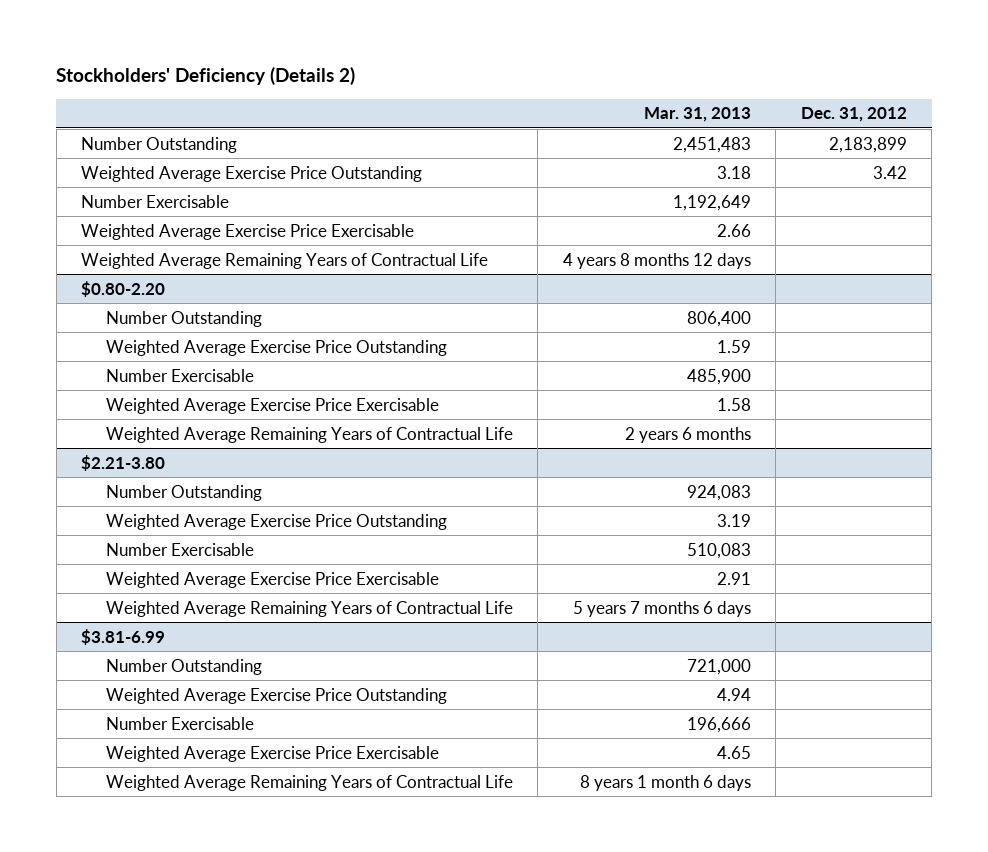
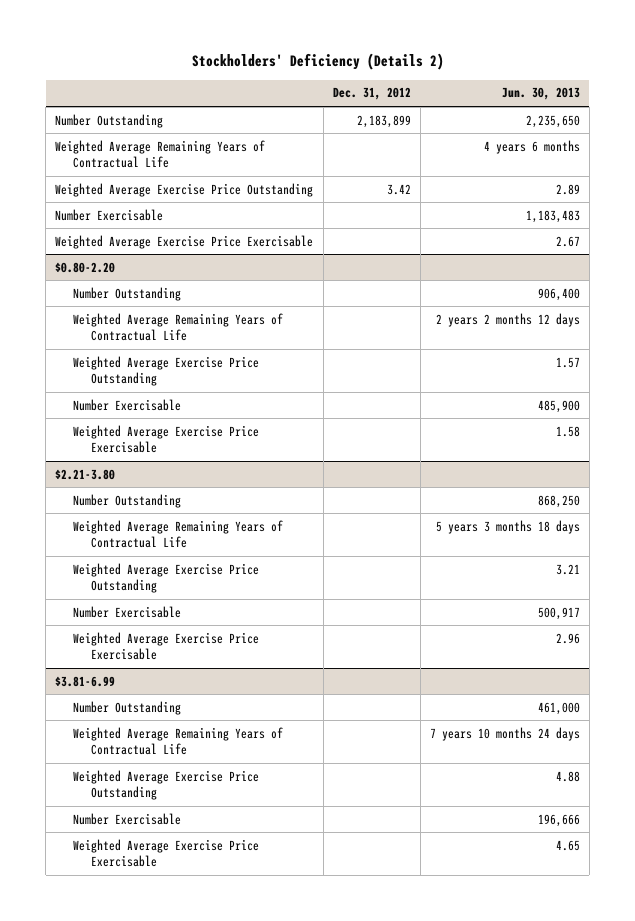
- | Mar. 31, 2013 | Dec. 31, 2012
+ | Dec. 31, 2012 | Jun. 30, 2013
moved up: Weighted Average Remaining Years of Contractual Life | | 4 years 6 months
@ $0.80-2.20
moved up: Weighted Average Remaining Years of Contractual Life | | 2 years 2 months 12 days
@ $2.21-3.80
moved up: Weighted Average Remaining Years of Contractual Life | | 5 years 3 months 18 days
@ $3.81-6.99
moved up: Weighted Average Remaining Years of Contractual Life | | 7 years 10 months 24 days

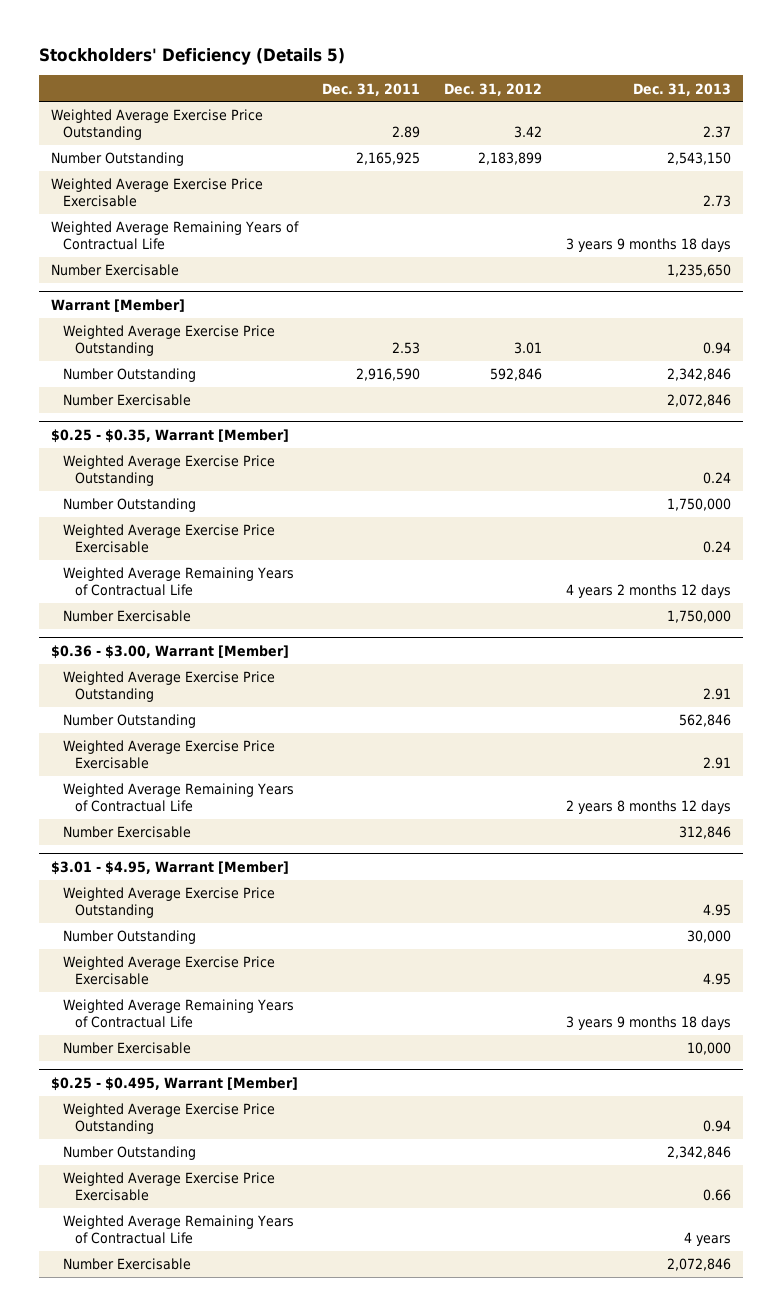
- Stockholders' Deficiency (Details 2)
+ Stockholders' Deficiency (Details 5)
- | Dec. 31, 2012 | Jun. 30, 2013
+ | Dec. 31, 2011 | Dec. 31, 2012 | Dec. 31, 2013
moved up: Weighted Average Exercise Price Outstanding | 2.89 | 3.42 | 2.37
moved up: Weighted Average Exercise Price Exercisable | | | 2.73
- $0.80-2.20
- Number Outstanding | | 906,400
- Weighted Average Remaining Years of Contractual Life | | 2 years 2 months 12 days
- Weighted Average Exercise Price Outstanding | | 1.57
- Number Exercisable | | 485,900
- Weighted Average Exercise Price Exercisable | | 1.58
- $2.21-3.80
- Number Outstanding | | 868,250
- Weighted Average Remaining Years of Contractual Life | | 5 years 3 months 18 days
- Weighted Average Exercise Price Outstanding | | 3.21
- Number Exercisable | | 500,917
- Weighted Average Exercise Price Exercisable | | 2.96
- $3.81-6.99
- Number Outstanding | | 461,000
- Weighted Average Remaining Years of Contractual Life | | 7 years 10 months 24 days
- Weighted Average Exercise Price Outstanding | | 4.88
- Number Exercisable | | 196,666
- Weighted Average Exercise Price Exercisable | | 4.65
+ Warrant [Member]
+ Weighted Average Exercise Price Outstanding | 2.53 | 3.01 | 0.94
+ Number Outstanding | 2,916,590 | 592,846 | 2,342,846
+ Number Exercisable | | | 2,072,846
+ $0.25 - $0.35, Warrant [Member]
+ Weighted Average Exercise Price Outstanding | | | 0.24
+ Number Outstanding | | | 1,750,000
+ Weighted Average Exercise Price Exercisable | | | 0.24
+ Weighted Average Remaining Years of Contractual Life | | | 4 years 2 months 12 days
+ Number Exercisable | | | 1,750,000
+ $0.36 - $3.00, Warrant [Member]
+ Weighted Average Exercise Price Outstanding | | | 2.91
+ Number Outstanding | | | 562,846
+ Weighted Average Exercise Price Exercisable | | | 2.91
+ Weighted Average Remaining Years of Contractual Life | | | 2 years 8 months 12 days
+ Number Exercisable | | | 312,846
+ $3.01 - $4.95, Warrant [Member]
+ Weighted Average Exercise Price Outstanding | | | 4.95
+ Number Outstanding | | | 30,000
+ Weighted Average Exercise Price Exercisable | | | 4.95
+ Weighted Average Remaining Years of Contractual Life | | | 3 years 9 months 18 days
+ Number Exercisable | | | 10,000
+ $0.25 - $0.495, Warrant [Member]
+ Weighted Average Exercise Price Outstanding | | | 0.94
+ Number Outstanding | | | 2,342,846
+ Weighted Average Exercise Price Exercisable | | | 0.66
+ Weighted Average Remaining Years of Contractual Life | | | 4 years
+ Number Exercisable | | | 2,072,846

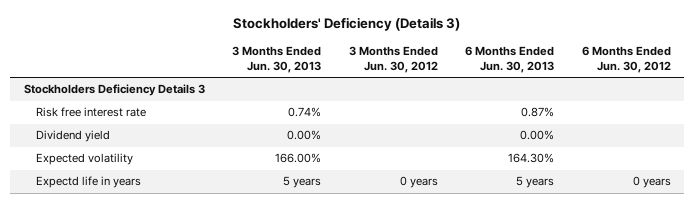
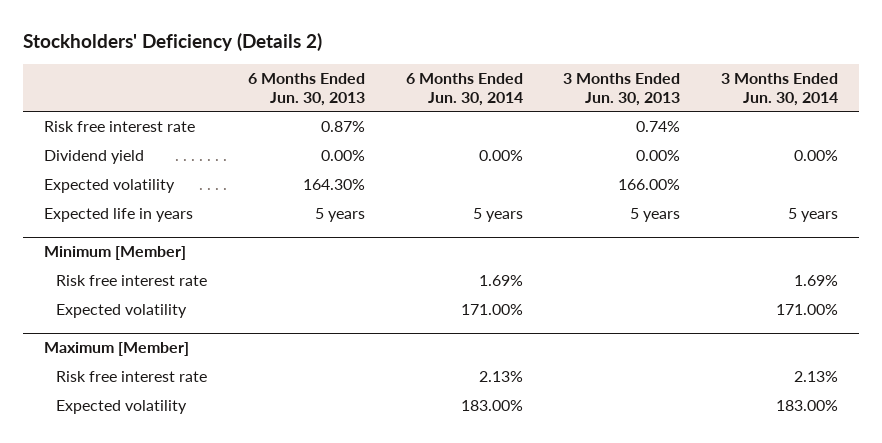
- Stockholders' Deficiency (Details 3)
+ Stockholders' Deficiency (Details 2)
- | 3 Months Ended Jun. 30, 2013 | 3 Months Ended Jun. 30, 2012 | 6 Months Ended Jun. 30, 2013 | 6 Months Ended Jun. 30, 2012
+ | 6 Months Ended Jun. 30, 2013 | 6 Months Ended Jun. 30, 2014 | 3 Months Ended Jun. 30, 2013 | 3 Months Ended Jun. 30, 2014
- Stockholders Deficiency Details 3
- Expectd life in years | 5 years | 0 years | 5 years | 0 years
+ Expected life in years | 5 years | 5 years | 5 years | 5 years
+ Minimum [Member]
+ Risk free interest rate | | 1.69% | | 1.69%
+ Expected volatility | | 171.00% | | 171.00%
+ Maximum [Member]
+ Risk free interest rate | | 2.13% | | 2.13%
+ Expected volatility | | 183.00% | | 183.00%

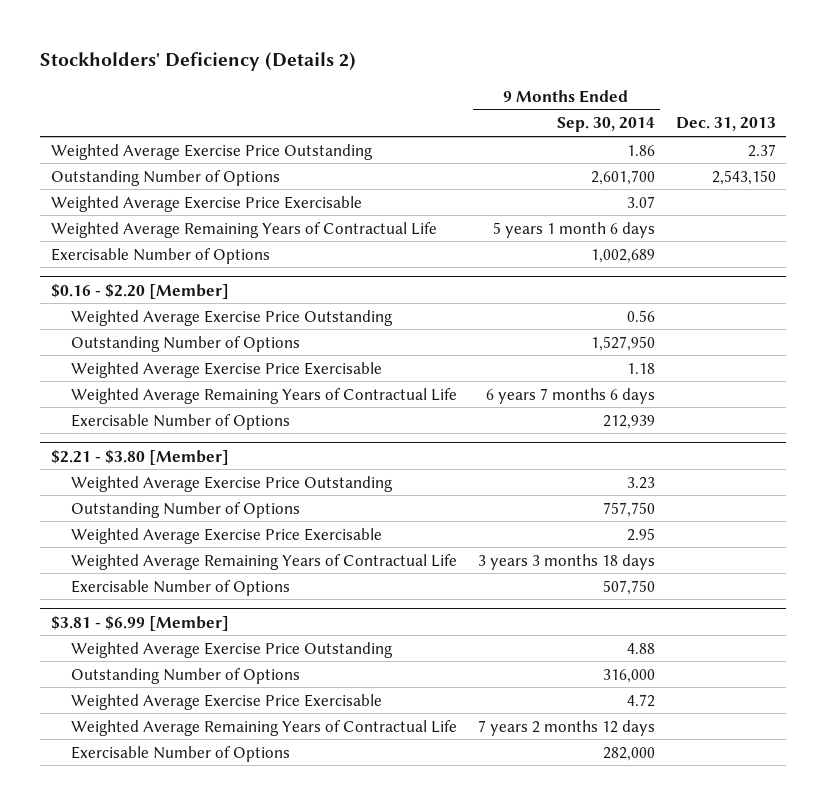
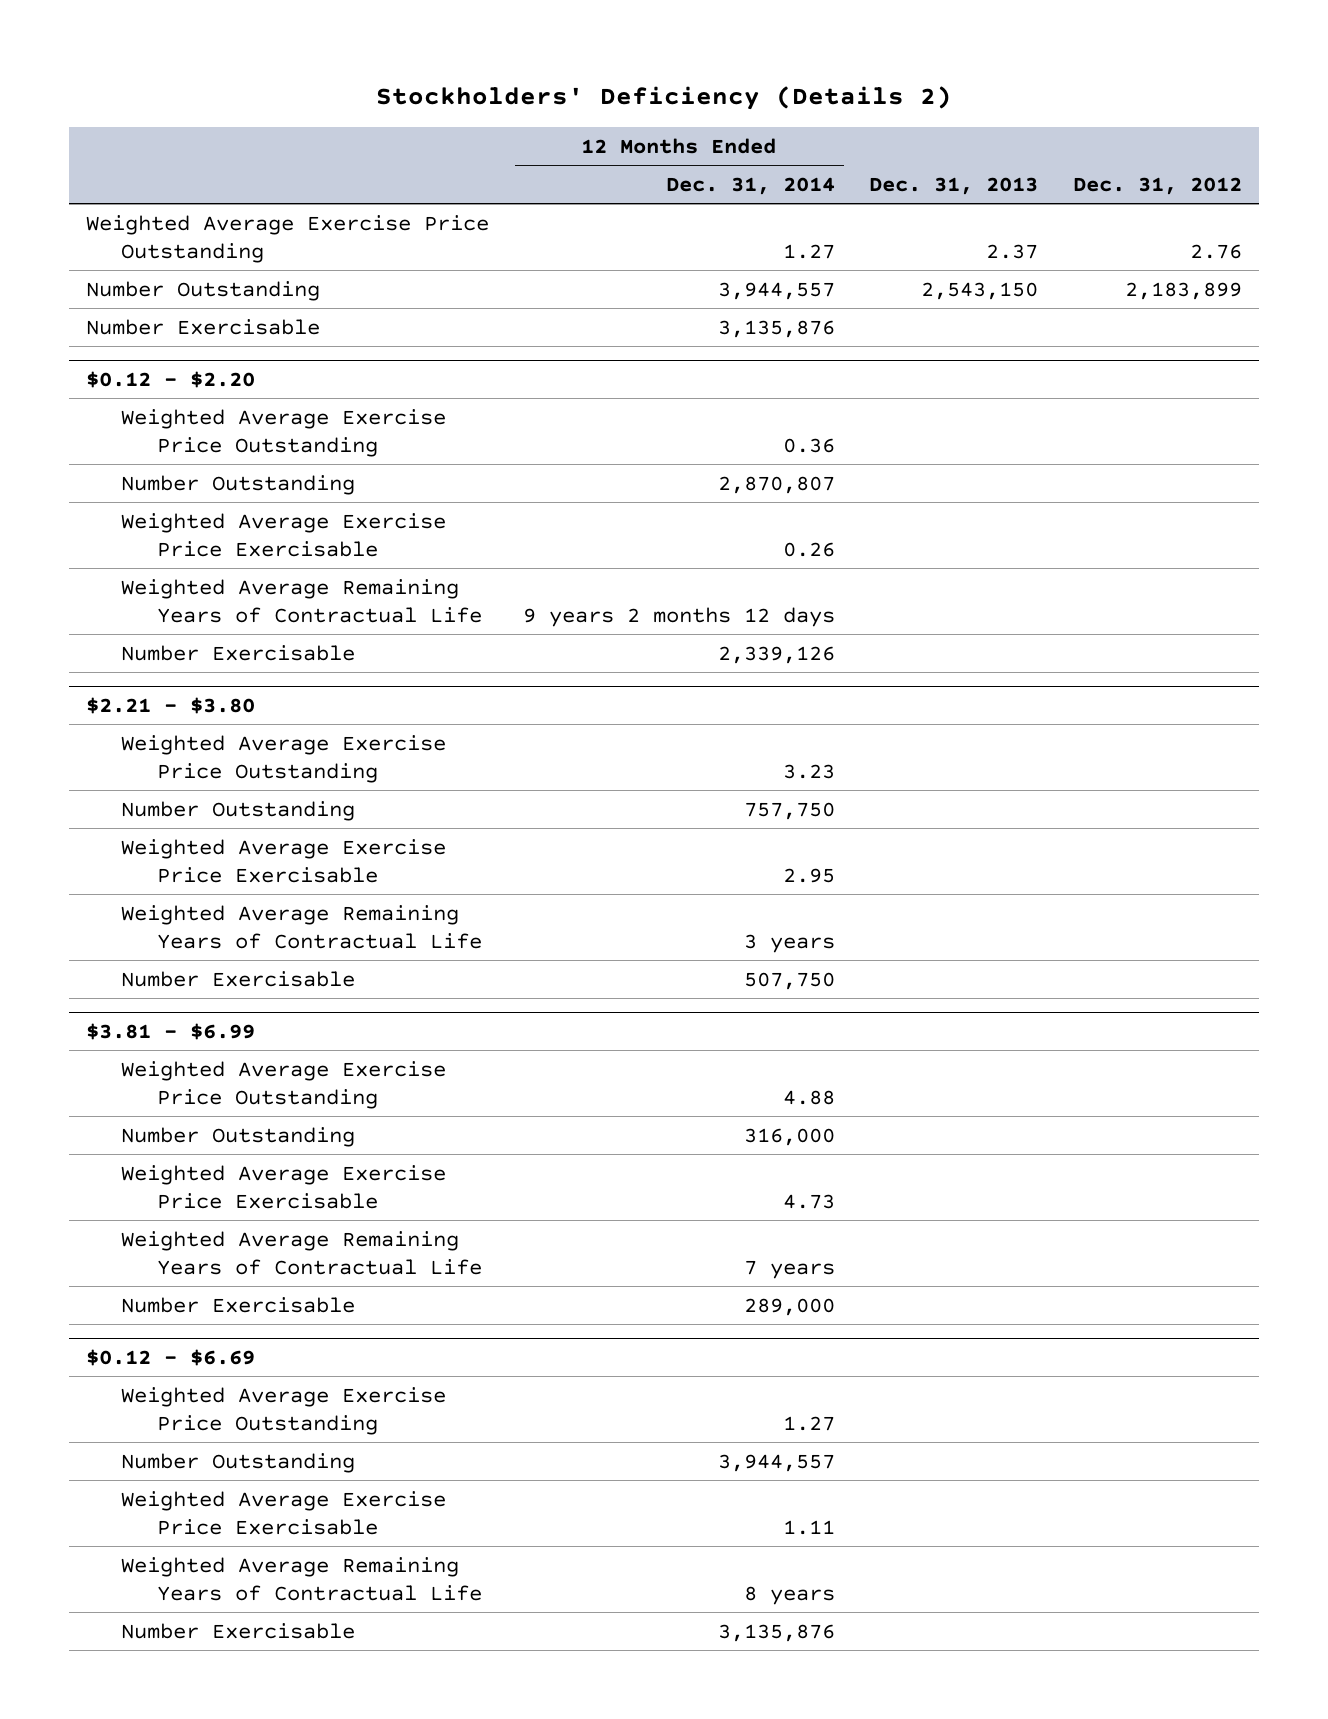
- | 9 Months Ended Sep. 30, 2014 | Dec. 31, 2013
+ | 12 Months Ended Dec. 31, 2014 | Dec. 31, 2013 | Dec. 31, 2012
- Outstanding Number of Options | 2,601,700 | 2,543,150
- Weighted Average Exercise Price Exercisable | 3.07 |
- Weighted Average Remaining Years of Contractual Life | 5 years 1 month 6 days |
- Exercisable Number of Options | 1,002,689 |
- $0.16 - $2.20 [Member]
+ Number Outstanding | 3,944,557 | 2,543,150 | 2,183,899
+ Number Exercisable | 3,135,876 | |
+ $0.12 - $2.20
- Outstanding Number of Options | 1,527,950 |
+ Number Outstanding | 2,870,807 | |
- Exercisable Number of Options | 212,939 |
- $2.21 - $3.80 [Member]
+ Number Exercisable | 2,339,126 | |
+ $2.21 - $3.80
- Outstanding Number of Options | 757,750 |
+ Number Outstanding | 757,750 | |
- Exercisable Number of Options | 507,750 |
- $3.81 - $6.99 [Member]
+ Number Exercisable | 507,750 | |
+ $3.81 - $6.99
- Outstanding Number of Options | 316,000 |
+ Number Outstanding | 316,000 | |
- Exercisable Number of Options | 282,000 |
+ Number Exercisable | 289,000 | |
+ $0.12 - $6.69
+ Weighted Average Exercise Price Outstanding | 1.27 | |
+ Number Outstanding | 3,944,557 | |
+ Weighted Average Exercise Price Exercisable | 1.11 | |
+ Weighted Average Remaining Years of Contractual Life | 8 years | |
+ Number Exercisable | 3,135,876 | |

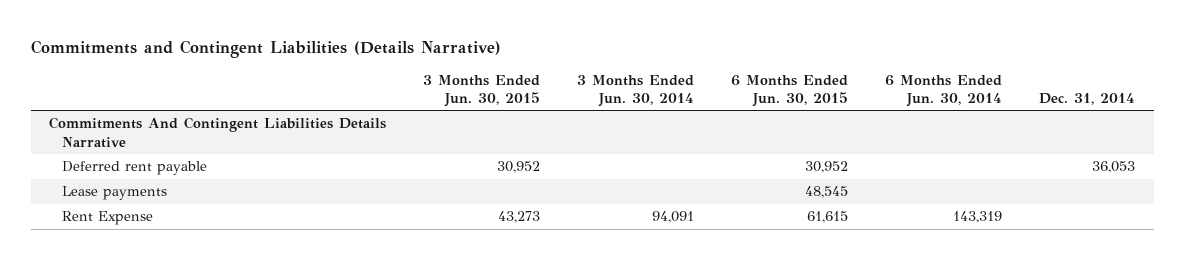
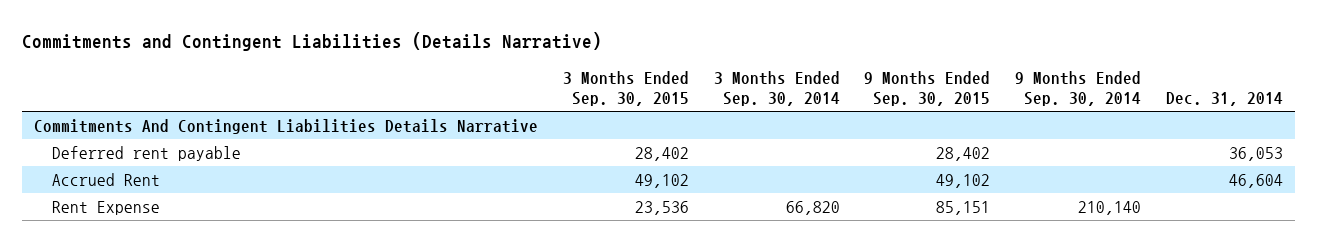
- | 3 Months Ended Jun. 30, 2015 | 3 Months Ended Jun. 30, 2014 | 6 Months Ended Jun. 30, 2015 | 6 Months Ended Jun. 30, 2014 | Dec. 31, 2014
+ | 3 Months Ended Sep. 30, 2015 | 3 Months Ended Sep. 30, 2014 | 9 Months Ended Sep. 30, 2015 | 9 Months Ended Sep. 30, 2014 | Dec. 31, 2014
- Lease payments | | | 48,545 | |
+ Accrued Rent | 49,102 | | 49,102 | | 46,604

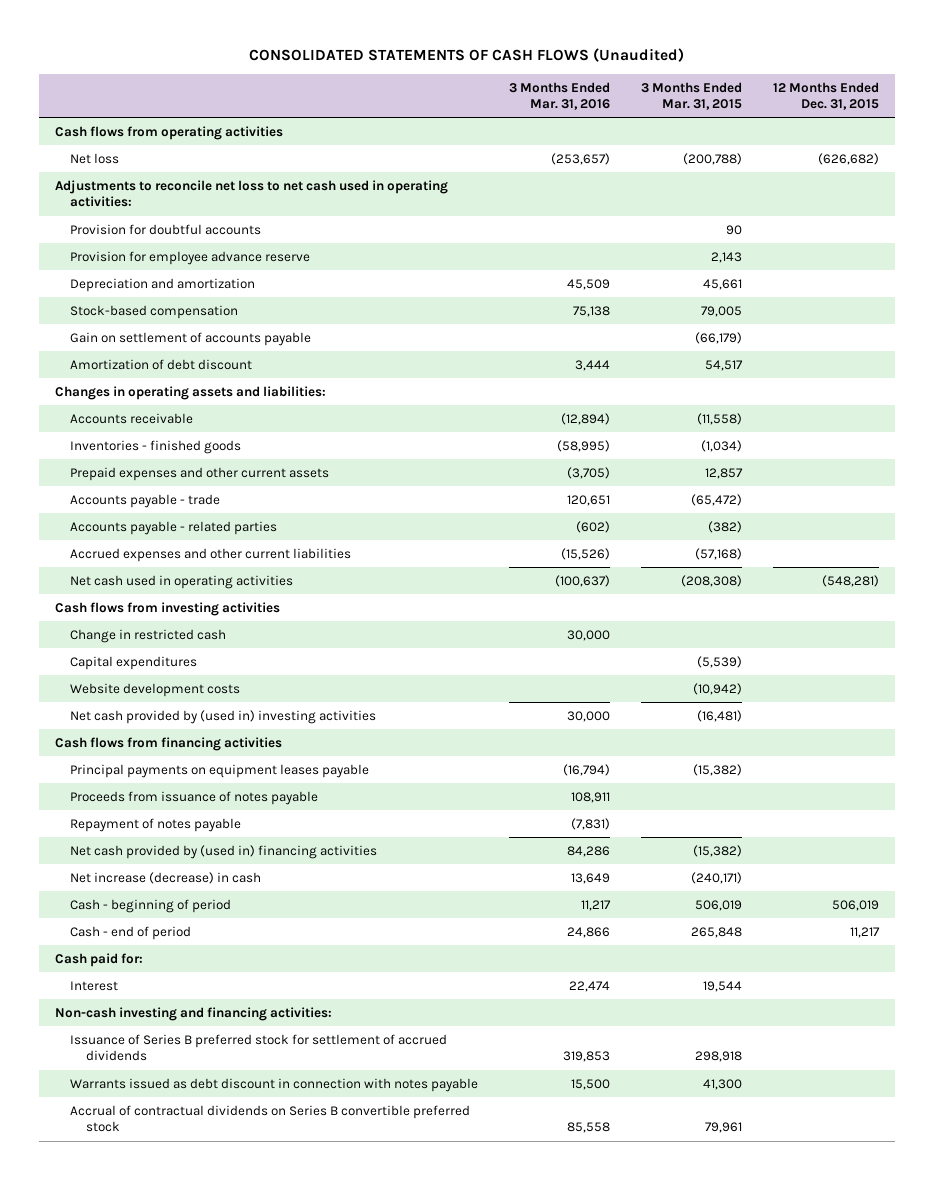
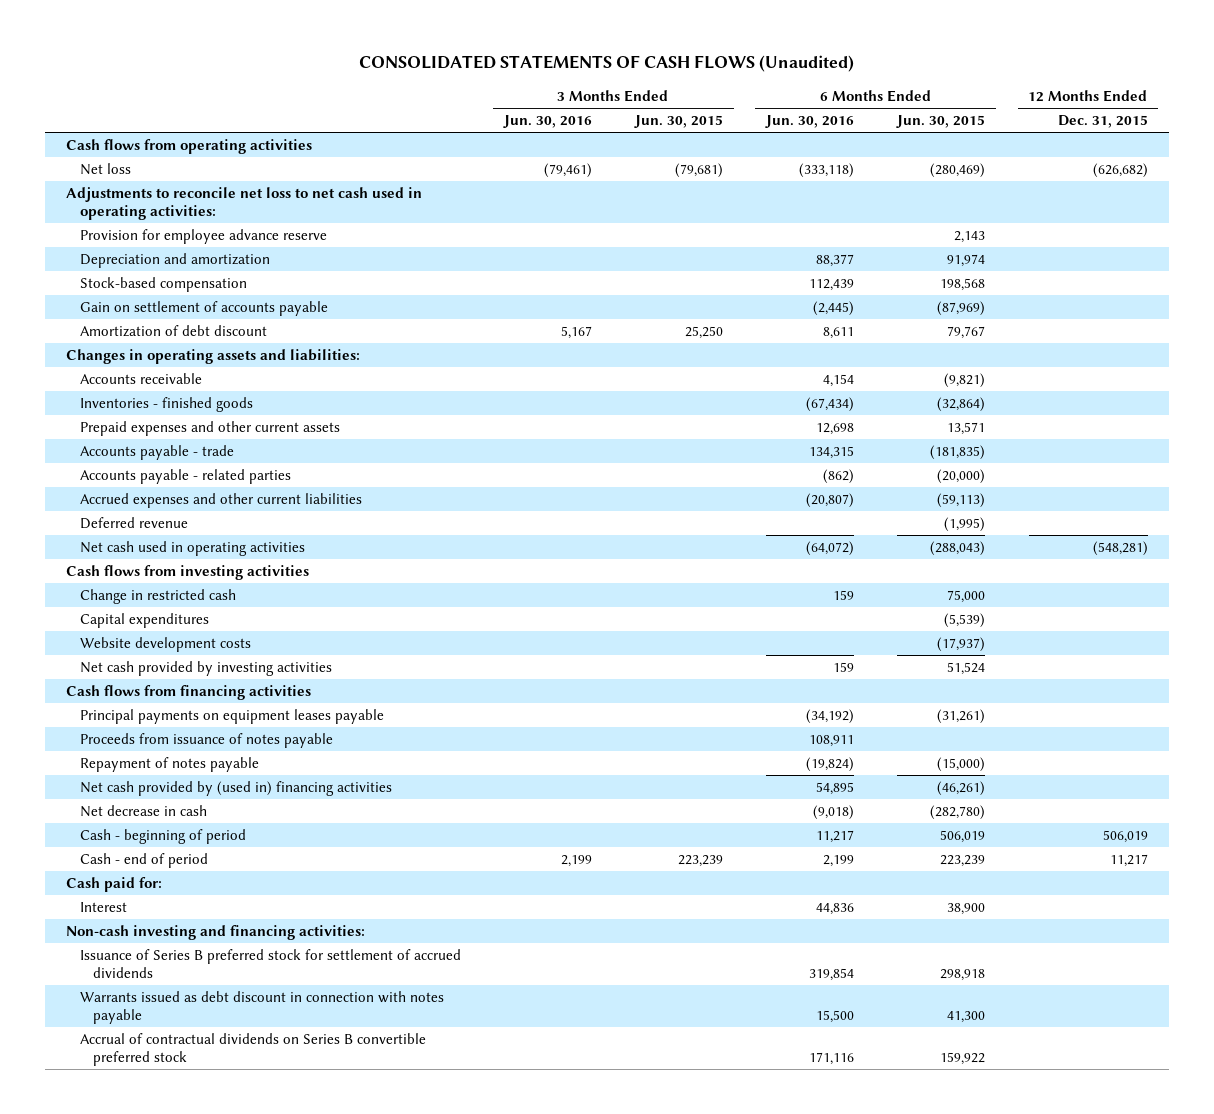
- | 3 Months Ended Mar. 31, 2016 | 3 Months Ended Mar. 31, 2015 | 12 Months Ended Dec. 31, 2015
+ | 3 Months Ended Jun. 30, 2016 | 3 Months Ended Jun. 30, 2015 | 6 Months Ended Jun. 30, 2016 | 6 Months Ended Jun. 30, 2015 | 12 Months Ended Dec. 31, 2015
- Provision for doubtful accounts | | 90 |
+ Deferred revenue | | | | (1,995) |
- Net cash provided by (used in) investing activities | 30,000 | (16,481) |
+ Net cash provided by investing activities | | | 159 | 51,524 |
- Net increase (decrease) in cash | 13,649 | (240,171) |
+ Net decrease in cash | | | (9,018) | (282,780) |

